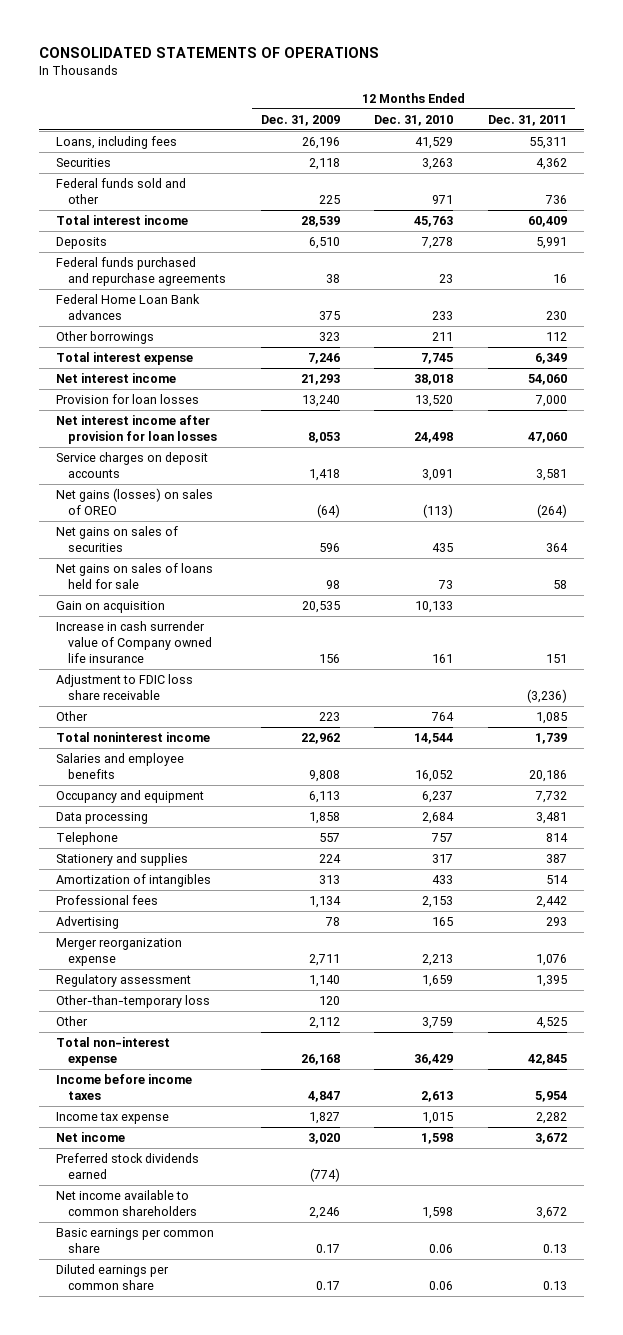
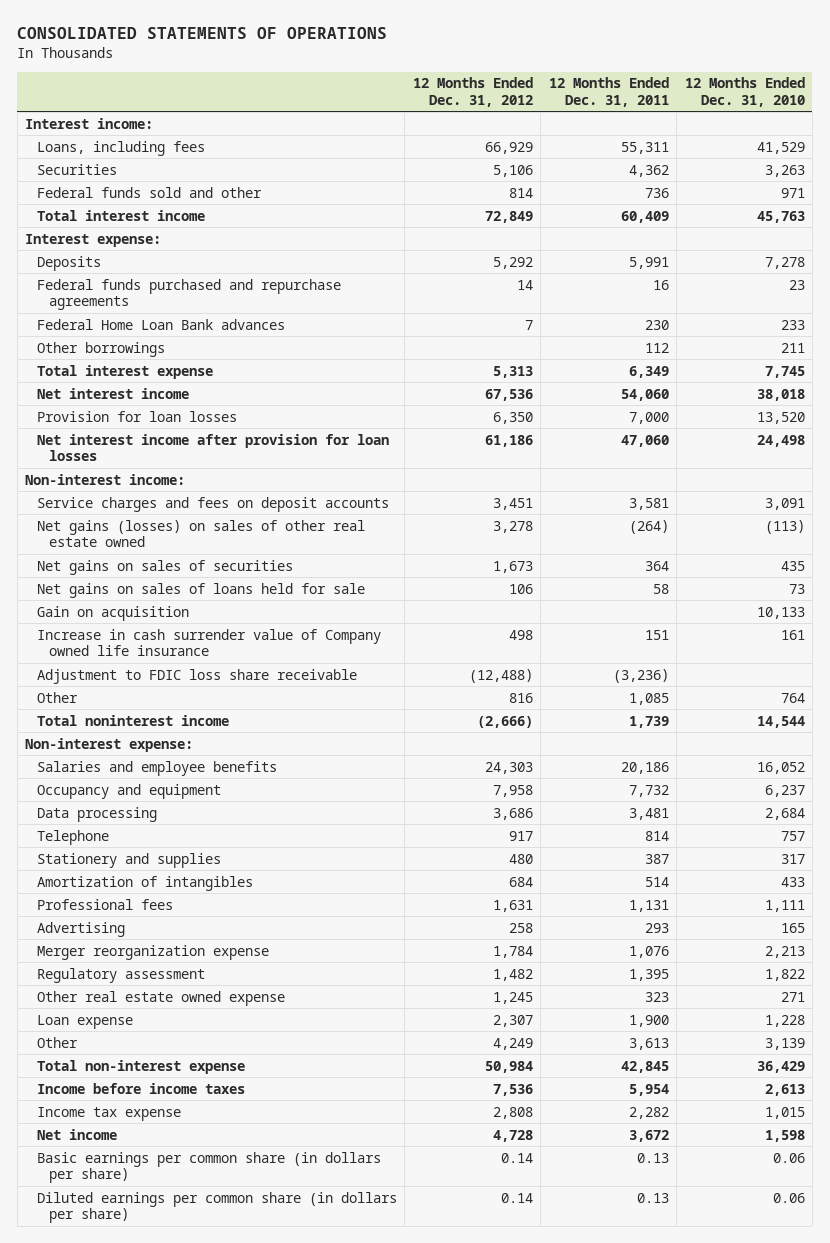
- | 12 Months Ended Dec. 31, 2009 | 12 Months Ended Dec. 31, 2010 | 12 Months Ended Dec. 31, 2011
+ | 12 Months Ended Dec. 31, 2012 | 12 Months Ended Dec. 31, 2011 | 12 Months Ended Dec. 31, 2010
+ Interest income:
+ Interest expense:
- Service charges on deposit accounts | 1,418 | 3,091 | 3,581
- Net gains (losses) on sales of OREO | (64) | (113) | (264)
+ Non-interest income:
+ Service charges and fees on deposit accounts | 3,451 | 3,581 | 3,091
+ Net gains (losses) on sales of other real estate owned | 3,278 | (264) | (113)
+ Non-interest expense:
- Professional fees | 1,134 | 2,153 | 2,442
+ Professional fees | 1,631 | 1,131 | 1,111
- Regulatory assessment | 1,140 | 1,659 | 1,395
- Other-than-temporary loss | 120 | |
- Other | 2,112 | 3,759 | 4,525
+ Regulatory assessment | 1,482 | 1,395 | 1,822
+ Other real estate owned expense | 1,245 | 323 | 271
+ Loan expense | 2,307 | 1,900 | 1,228
+ Other | 4,249 | 3,613 | 3,139
- Preferred stock dividends earned | (774) | |
- Net income available to common shareholders | 2,246 | 1,598 | 3,672
- Basic earnings per common share | 0.17 | 0.06 | 0.13
- Diluted earnings per common share | 0.17 | 0.06 | 0.13
+ Basic earnings per common share (in dollars per share) | 0.14 | 0.13 | 0.06
+ Diluted earnings per common share (in dollars per share) | 0.14 | 0.13 | 0.06

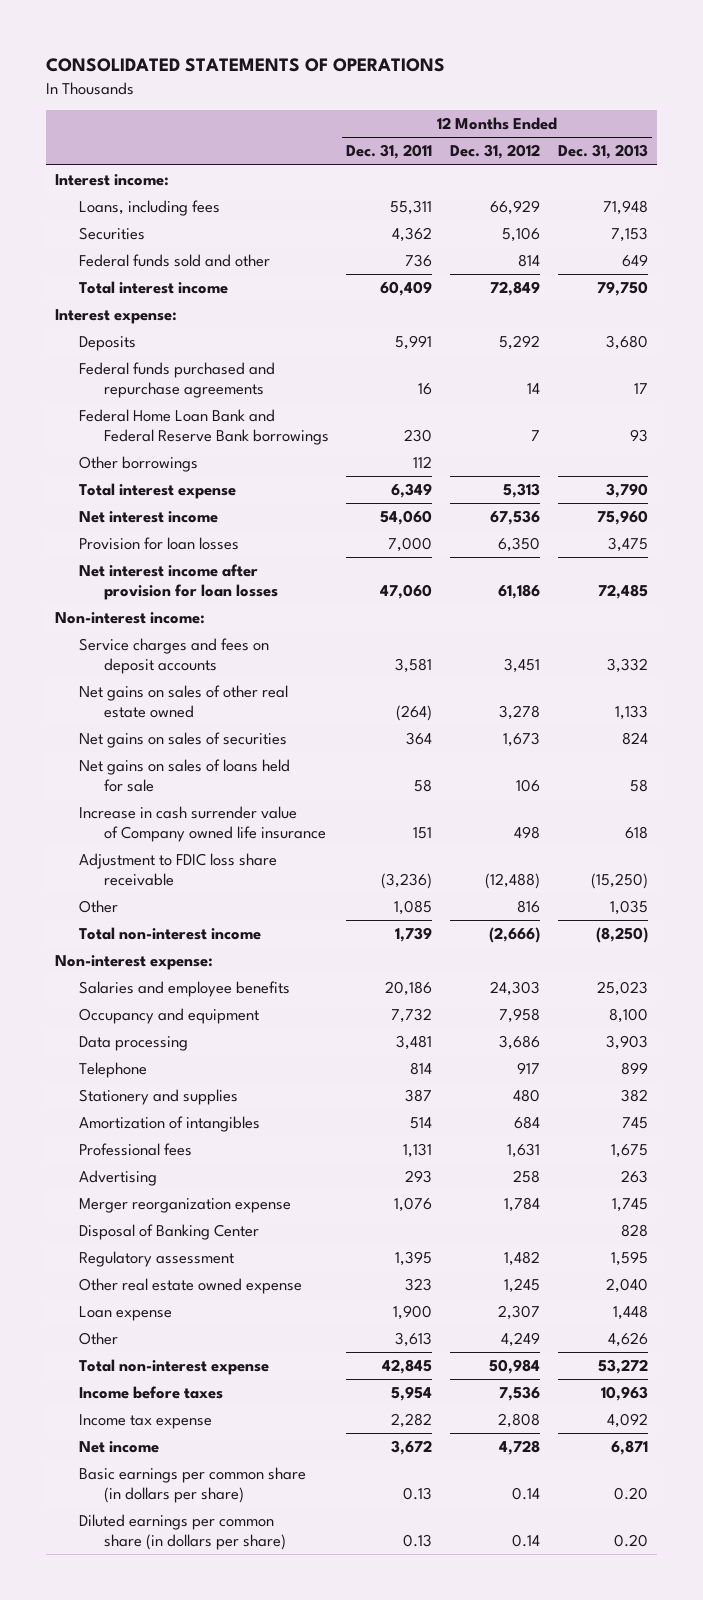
- | 12 Months Ended Dec. 31, 2012 | 12 Months Ended Dec. 31, 2011 | 12 Months Ended Dec. 31, 2010
+ | 12 Months Ended Dec. 31, 2011 | 12 Months Ended Dec. 31, 2012 | 12 Months Ended Dec. 31, 2013
- Federal Home Loan Bank advances | 7 | 230 | 233
+ Federal Home Loan Bank and Federal Reserve Bank borrowings | 230 | 7 | 93
- Net gains (losses) on sales of other real estate owned | 3,278 | (264) | (113)
+ Net gains on sales of other real estate owned | (264) | 3,278 | 1,133
- Gain on acquisition | | | 10,133
- Total noninterest income | (2,666) | 1,739 | 14,544
+ Total non-interest income | 1,739 | (2,666) | (8,250)
+ Disposal of Banking Center | | | 828
- Income before income taxes | 7,536 | 5,954 | 2,613
+ Income before taxes | 5,954 | 7,536 | 10,963

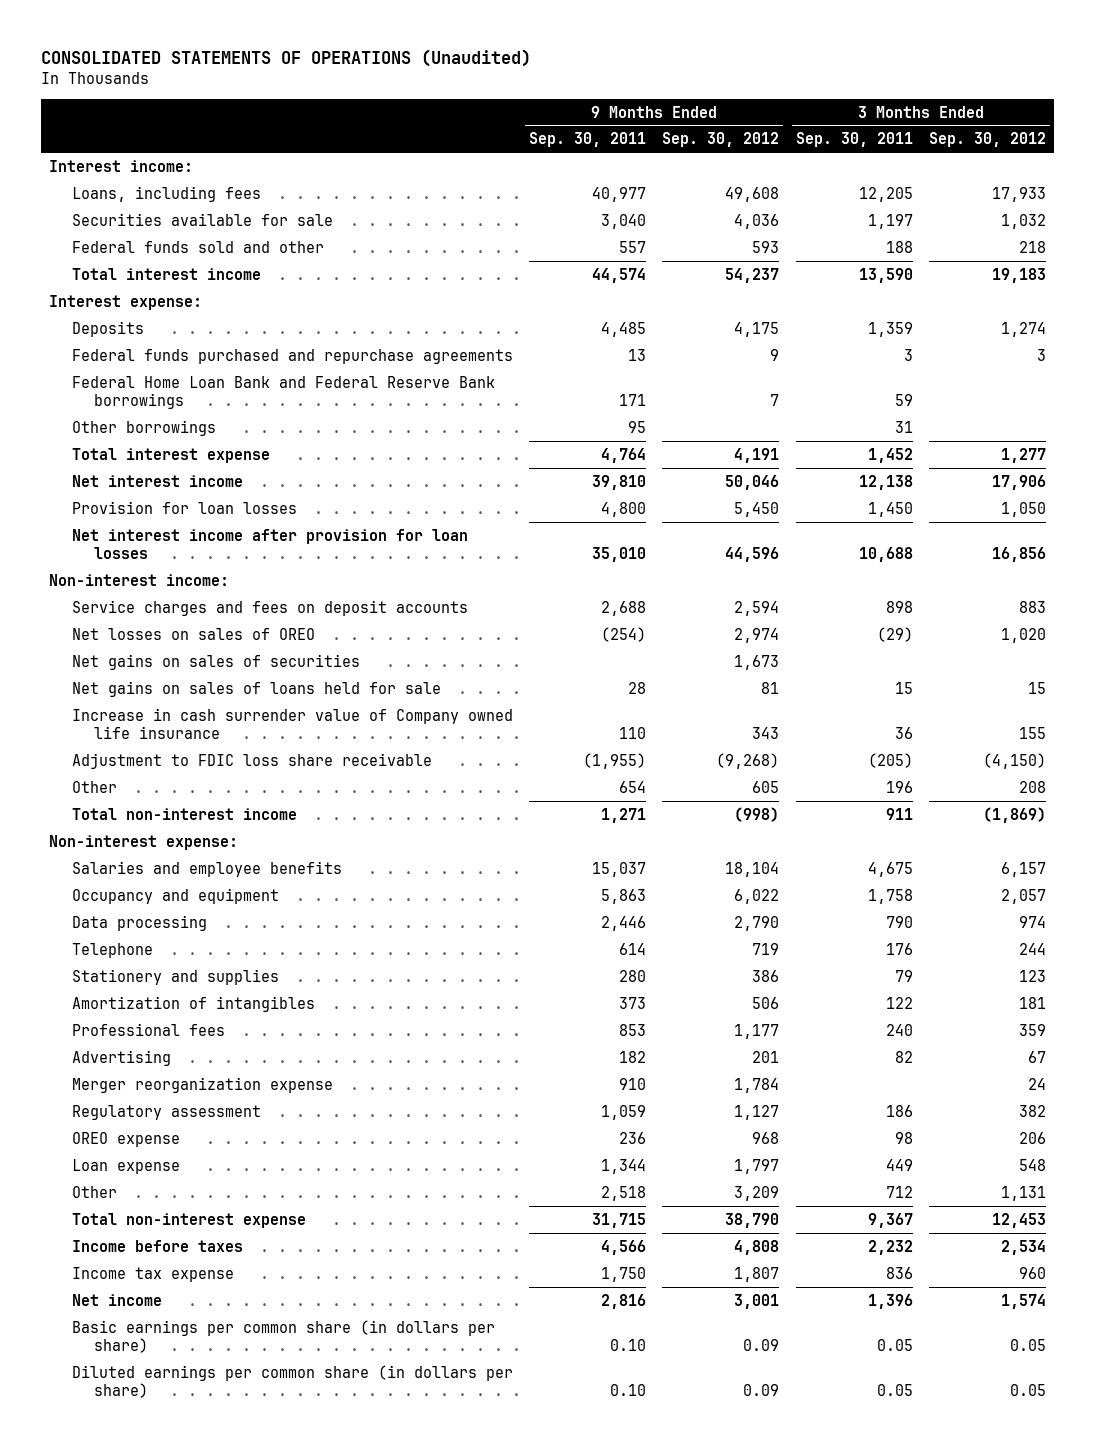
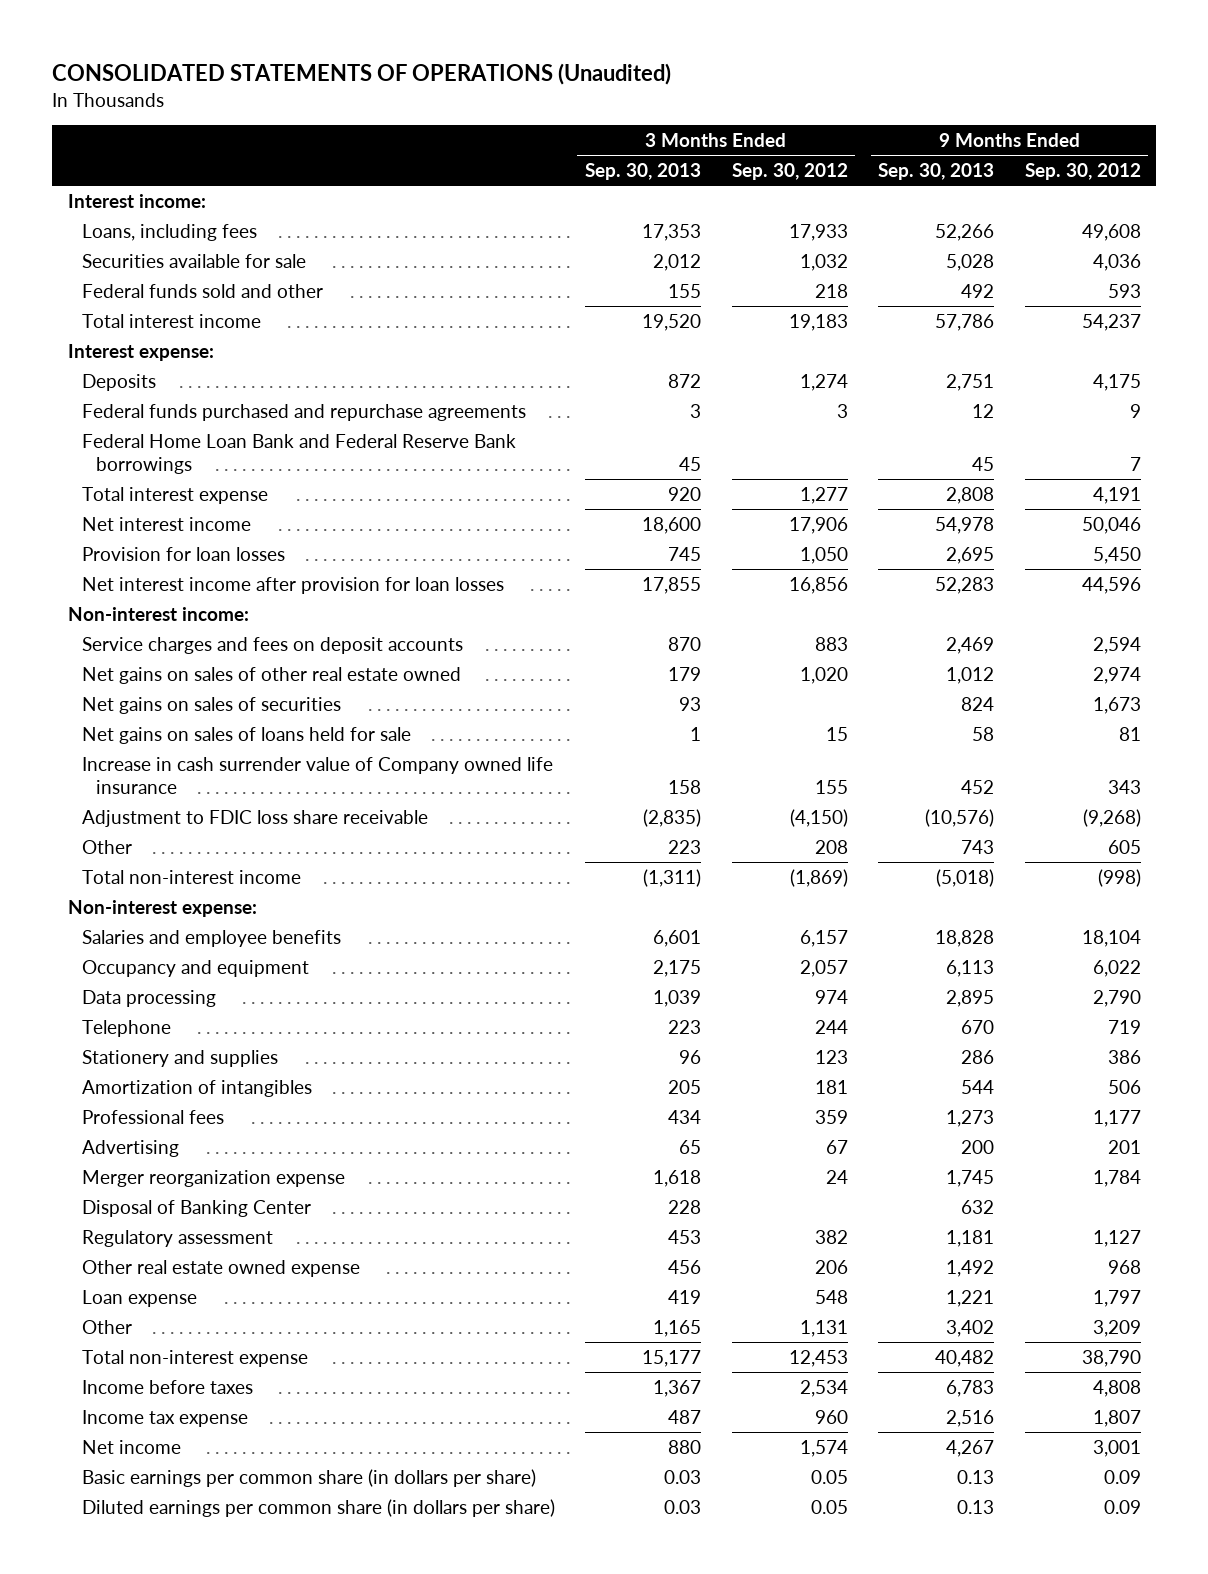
- | 9 Months Ended Sep. 30, 2011 | 9 Months Ended Sep. 30, 2012 | 3 Months Ended Sep. 30, 2011 | 3 Months Ended Sep. 30, 2012
+ | 3 Months Ended Sep. 30, 2013 | 3 Months Ended Sep. 30, 2012 | 9 Months Ended Sep. 30, 2013 | 9 Months Ended Sep. 30, 2012
- Other borrowings | 95 | | 31 |
- Net losses on sales of OREO | (254) | 2,974 | (29) | 1,020
+ Net gains on sales of other real estate owned | 179 | 1,020 | 1,012 | 2,974
+ Disposal of Banking Center | 228 | | 632 |
- OREO expense | 236 | 968 | 98 | 206
+ Other real estate owned expense | 456 | 206 | 1,492 | 968

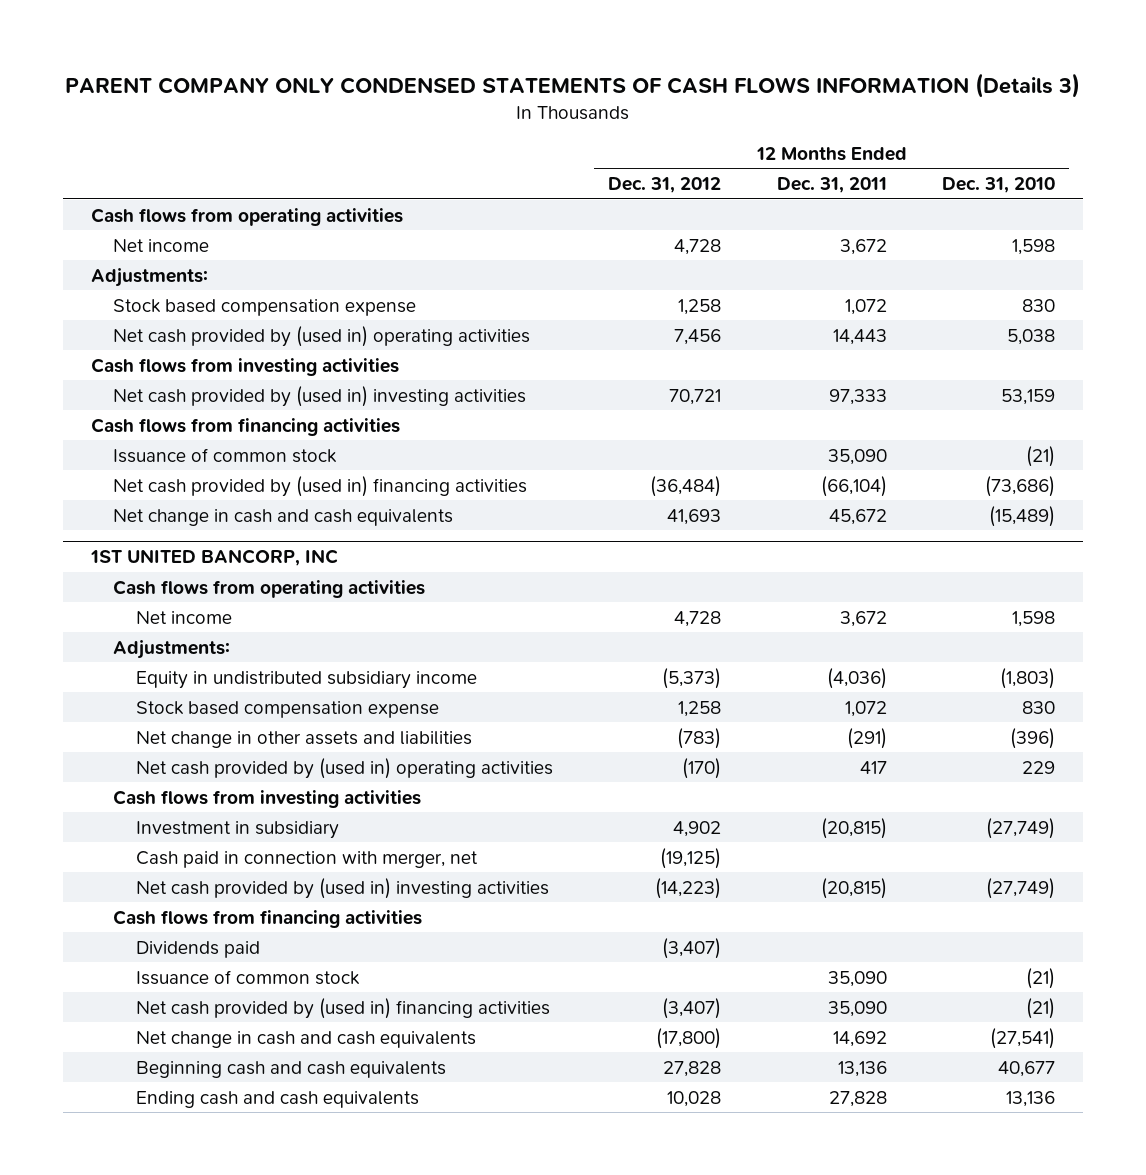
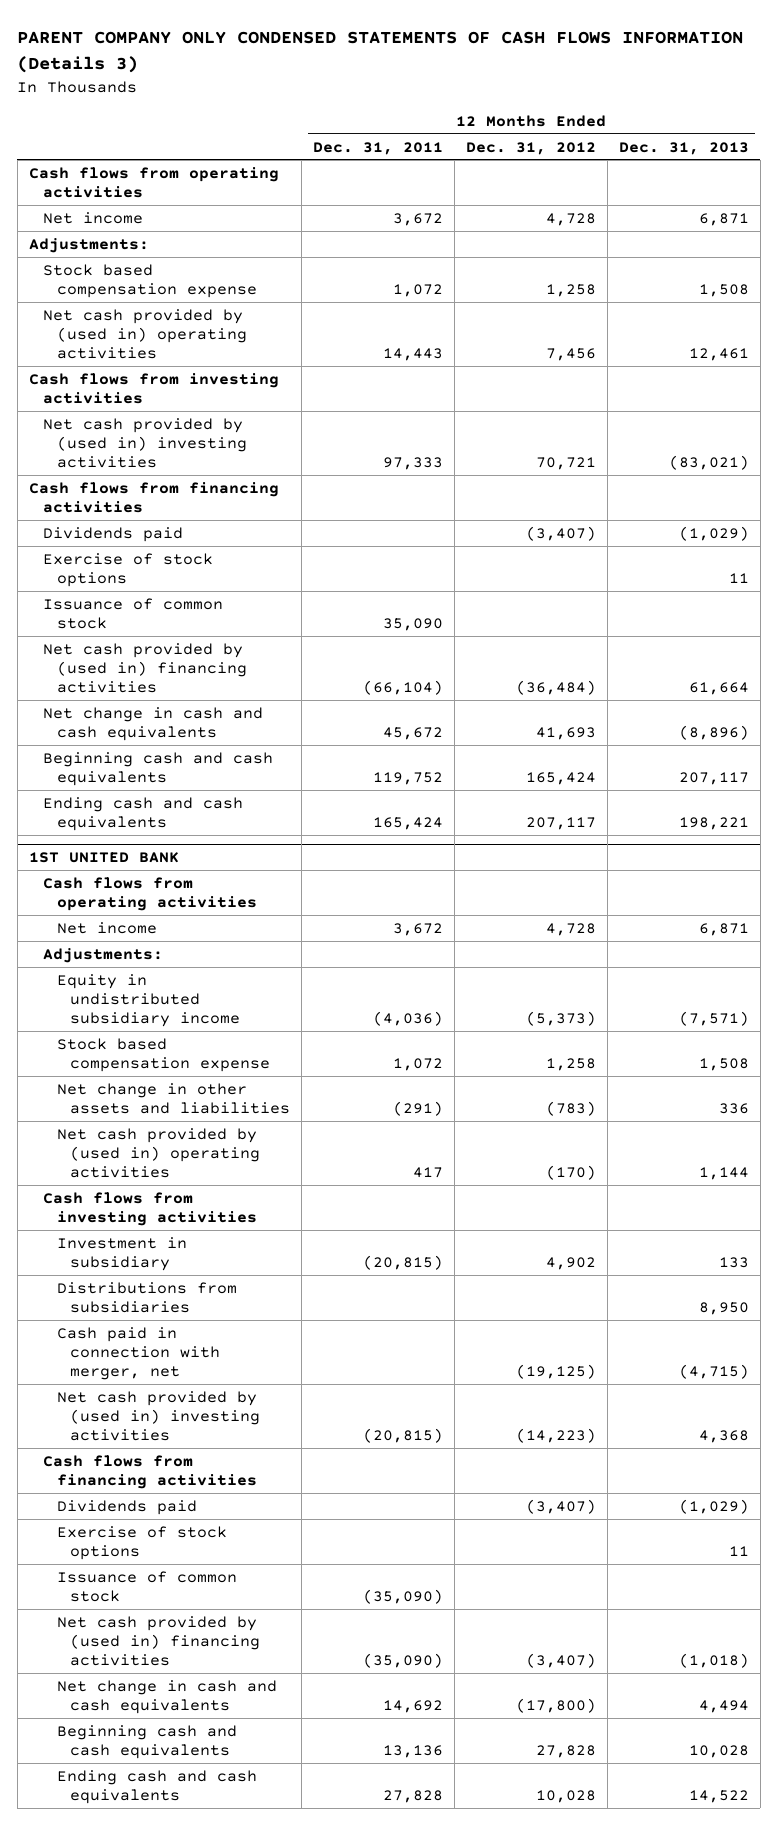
- | 12 Months Ended Dec. 31, 2012 | 12 Months Ended Dec. 31, 2011 | 12 Months Ended Dec. 31, 2010
+ | 12 Months Ended Dec. 31, 2011 | 12 Months Ended Dec. 31, 2012 | 12 Months Ended Dec. 31, 2013
+ Dividends paid | | (3,407) | (1,029)
+ Exercise of stock options | | | 11
- 1ST UNITED BANCORP, INC
+ Beginning cash and cash equivalents | 119,752 | 165,424 | 207,117
+ Ending cash and cash equivalents | 165,424 | 207,117 | 198,221
+ 1ST UNITED BANK
+ Distributions from subsidiaries | | | 8,950
- Issuance of common stock | | 35,090 | (21)
- Net cash provided by (used in) financing activities | (3,407) | 35,090 | (21)
+ Exercise of stock options | | | 11
+ Issuance of common stock | (35,090) | |
+ Net cash provided by (used in) financing activities | (35,090) | (3,407) | (1,018)

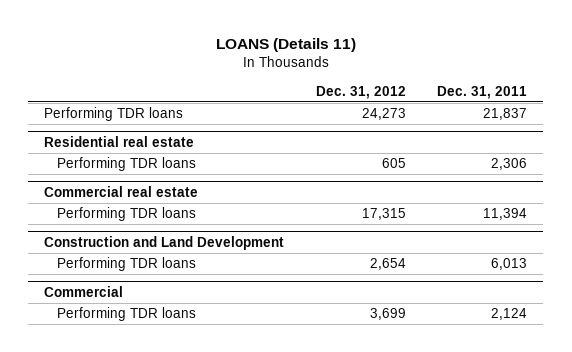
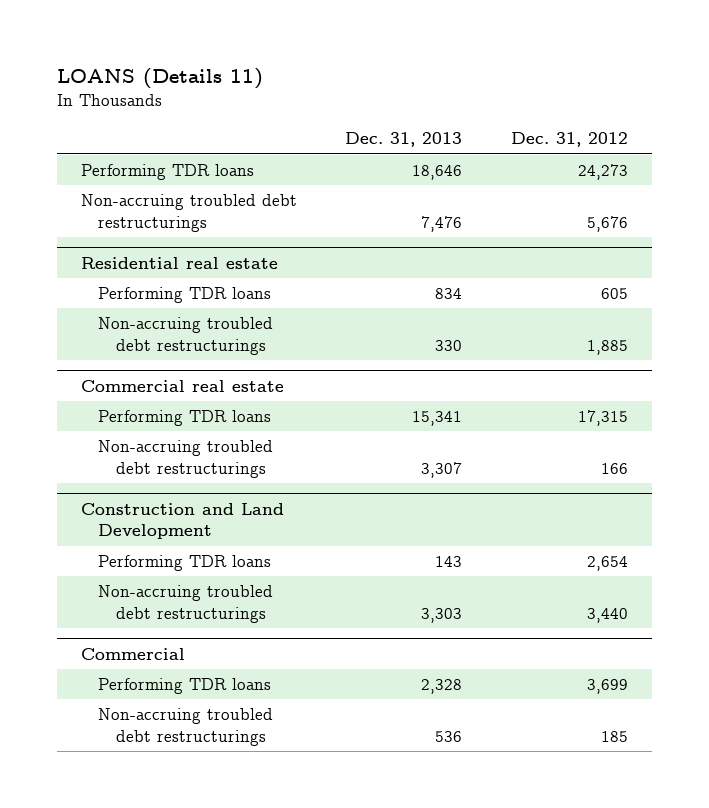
- | Dec. 31, 2012 | Dec. 31, 2011
+ | Dec. 31, 2013 | Dec. 31, 2012
+ Non-accruing troubled debt restructurings | 7,476 | 5,676
@ Residential real estate
+ Non-accruing troubled debt restructurings | 330 | 1,885
@ Commercial real estate
+ Non-accruing troubled debt restructurings | 3,307 | 166
@ Construction and Land Development
+ Non-accruing troubled debt restructurings | 3,303 | 3,440
@ Commercial
+ Non-accruing troubled debt restructurings | 536 | 185

